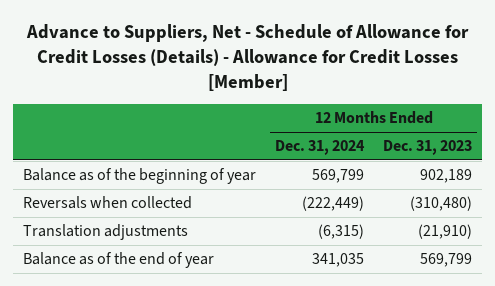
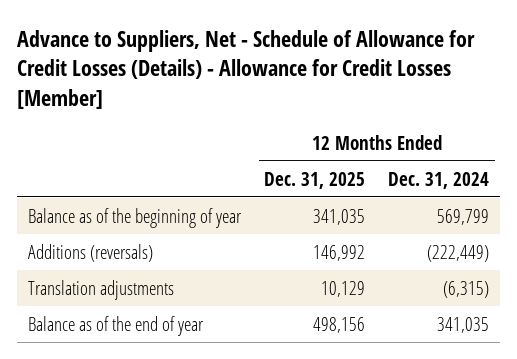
- | 12 Months Ended Dec. 31, 2024 | 12 Months Ended Dec. 31, 2023
+ | 12 Months Ended Dec. 31, 2025 | 12 Months Ended Dec. 31, 2024
- Reversals when collected | (222,449) | (310,480)
+ Additions (reversals) | 146,992 | (222,449)

